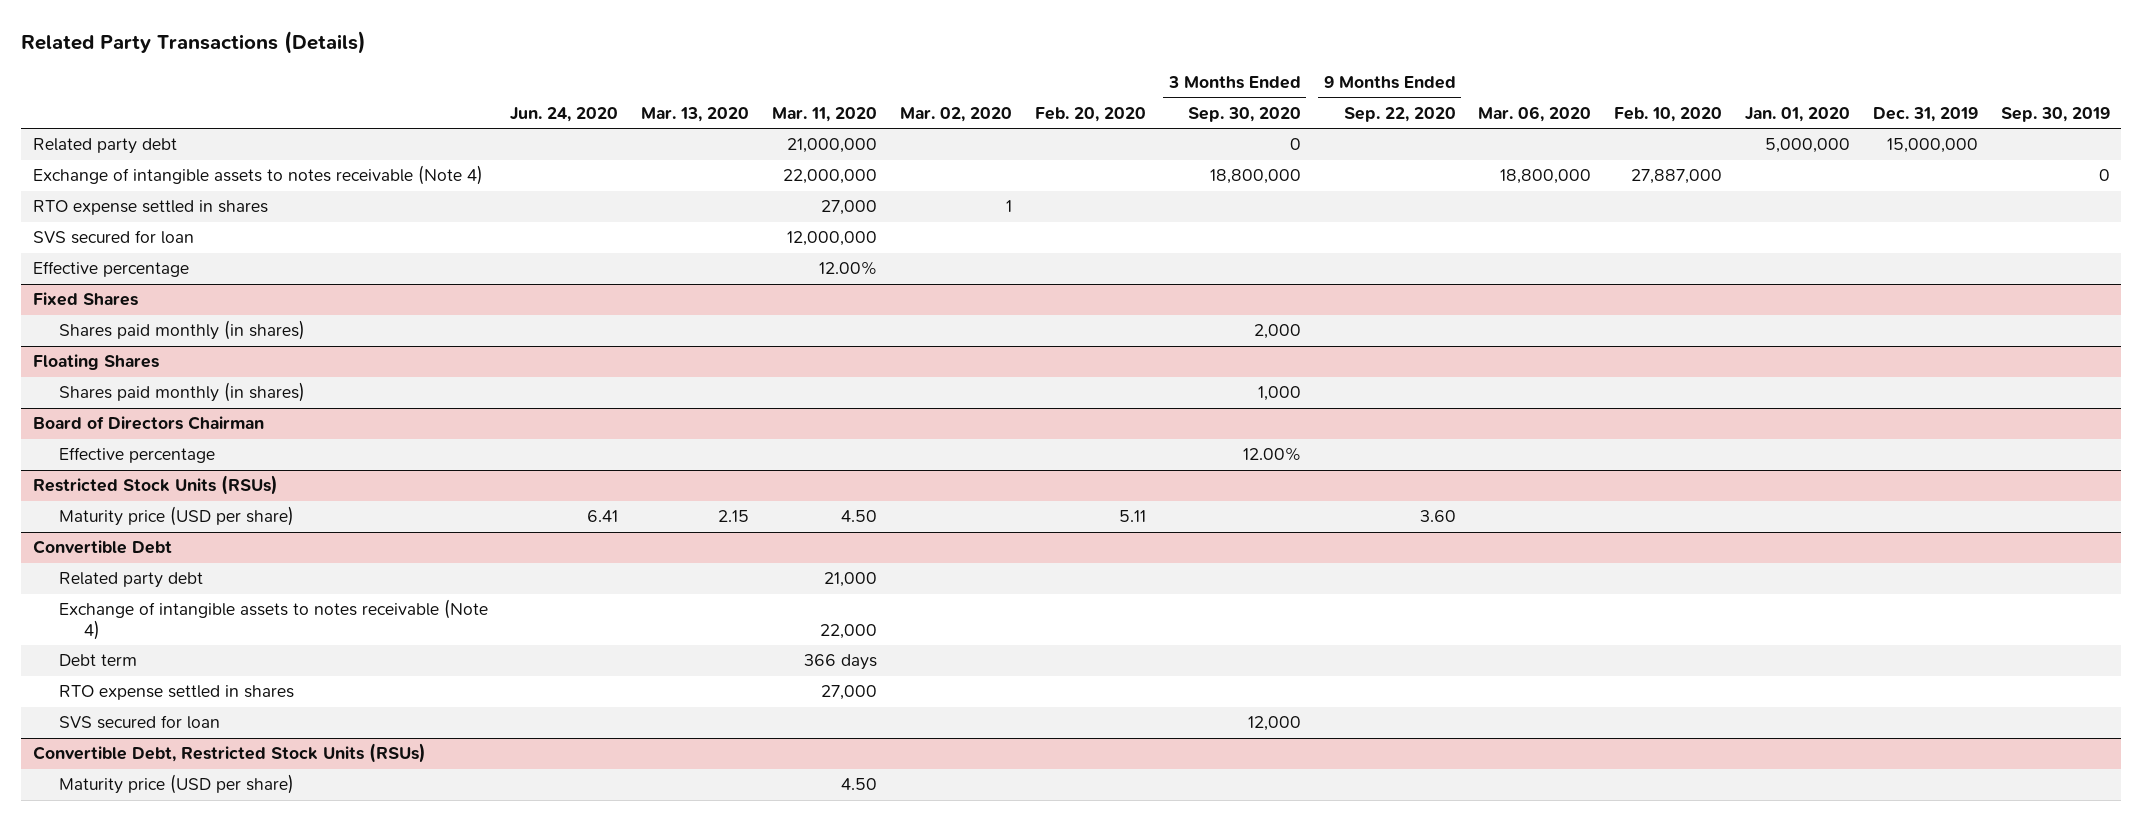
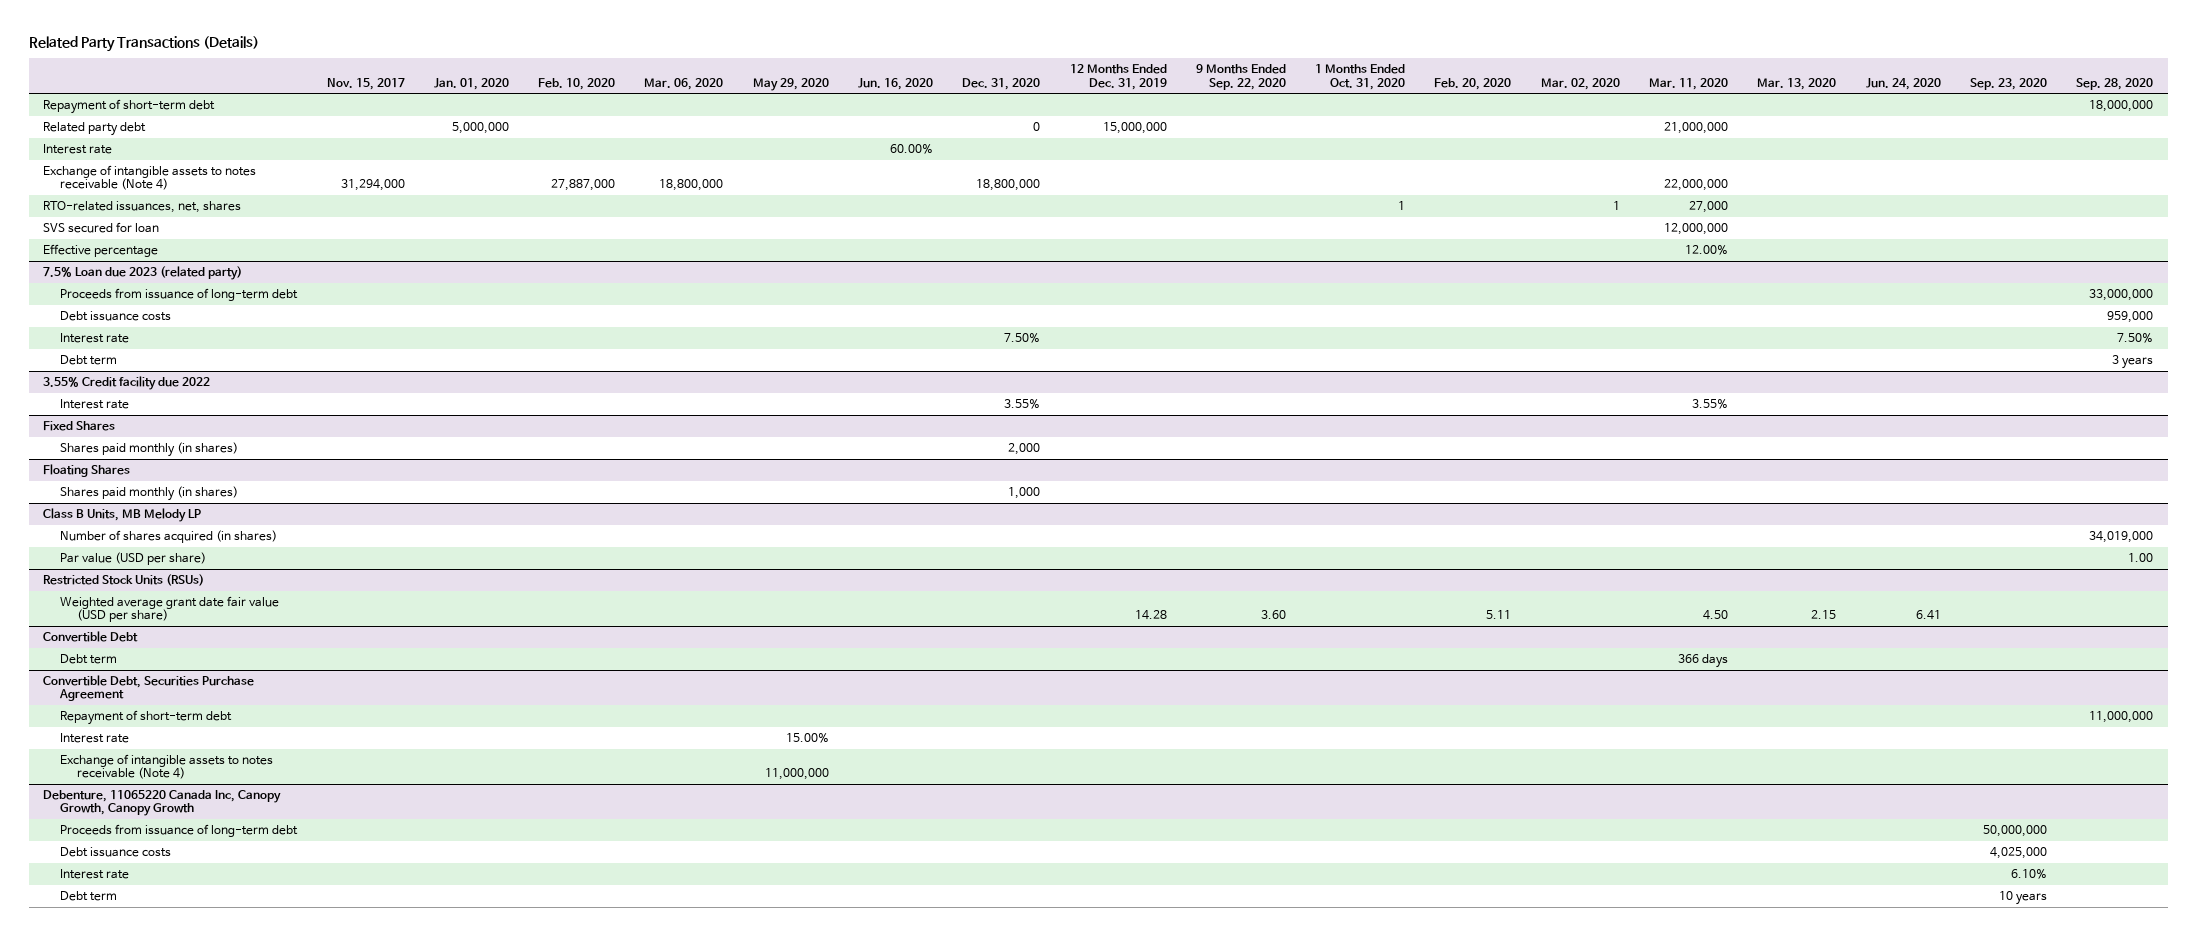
- | Jun. 24, 2020 | Mar. 13, 2020 | Mar. 11, 2020 | Mar. 02, 2020 | Feb. 20, 2020 | 3 Months Ended Sep. 30, 2020 | 9 Months Ended Sep. 22, 2020 | Mar. 06, 2020 | Feb. 10, 2020 | Jan. 01, 2020 | Dec. 31, 2019 | Sep. 30, 2019
+ | Nov. 15, 2017 | Jan. 01, 2020 | Feb. 10, 2020 | Mar. 06, 2020 | May 29, 2020 | Jun. 16, 2020 | Dec. 31, 2020 | 12 Months Ended Dec. 31, 2019 | 9 Months Ended Sep. 22, 2020 | 1 Months Ended Oct. 31, 2020 | Feb. 20, 2020 | Mar. 02, 2020 | Mar. 11, 2020 | Mar. 13, 2020 | Jun. 24, 2020 | Sep. 23, 2020 | Sep. 28, 2020
+ Repayment of short-term debt | | | | | | | | | | | | | | | | | 18,000,000
+ Interest rate | | | | | | 60.00% | | | | | | | | | | |
- RTO expense settled in shares | | | 27,000 | 1 | | | | | | | |
+ RTO-related issuances, net, shares | | | | | | | | | | 1 | | 1 | 27,000 | | | |
+ 7.5% Loan due 2023 (related party)
+ Proceeds from issuance of long-term debt | | | | | | | | | | | | | | | | | 33,000,000
+ Debt issuance costs | | | | | | | | | | | | | | | | | 959,000
+ Interest rate | | | | | | | 7.50% | | | | | | | | | | 7.50%
+ Debt term | | | | | | | | | | | | | | | | | 3 years
+ 3.55% Credit facility due 2022
+ Interest rate | | | | | | | 3.55% | | | | | | 3.55% | | | |
- Board of Directors Chairman
- Effective percentage | | | | | | 12.00% | | | | | |
+ Class B Units, MB Melody LP
+ Number of shares acquired (in shares) | | | | | | | | | | | | | | | | | 34,019,000
+ Par value (USD per share) | | | | | | | | | | | | | | | | | 1.00
@ Restricted Stock Units (RSUs)
- Maturity price (USD per share) | 6.41 | 2.15 | 4.50 | | 5.11 | | 3.60 | | | | |
+ Weighted average grant date fair value (USD per share) | | | | | | | | 14.28 | 3.60 | | 5.11 | | 4.50 | 2.15 | 6.41 | |
@ Convertible Debt
- Related party debt | | | 21,000 | | | | | | | | |
- Exchange of intangible assets to notes receivable (Note 4) | | | 22,000 | | | | | | | | |
- RTO expense settled in shares | | | 27,000 | | | | | | | | |
- SVS secured for loan | | | | | | 12,000 | | | | | |
- Convertible Debt, Restricted Stock Units (RSUs)
- Maturity price (USD per share) | | | 4.50 | | | | | | | | |
+ Convertible Debt, Securities Purchase Agreement
+ Repayment of short-term debt | | | | | | | | | | | | | | | | | 11,000,000
+ Interest rate | | | | | 15.00% | | | | | | | | | | | |
+ Exchange of intangible assets to notes receivable (Note 4) | | | | | 11,000,000 | | | | | | | | | | | |
+ Debenture, 11065220 Canada Inc, Canopy Growth, Canopy Growth
+ Proceeds from issuance of long-term debt | | | | | | | | | | | | | | | | 50,000,000 |
+ Debt issuance costs | | | | | | | | | | | | | | | | 4,025,000 |
+ Interest rate | | | | | | | | | | | | | | | | 6.10% |
+ Debt term | | | | | | | | | | | | | | | | 10 years |

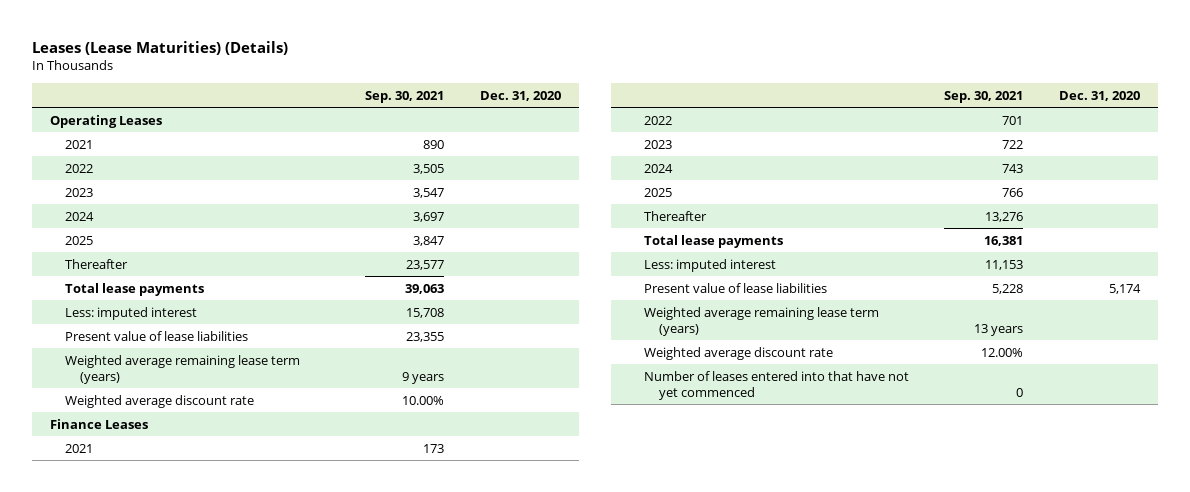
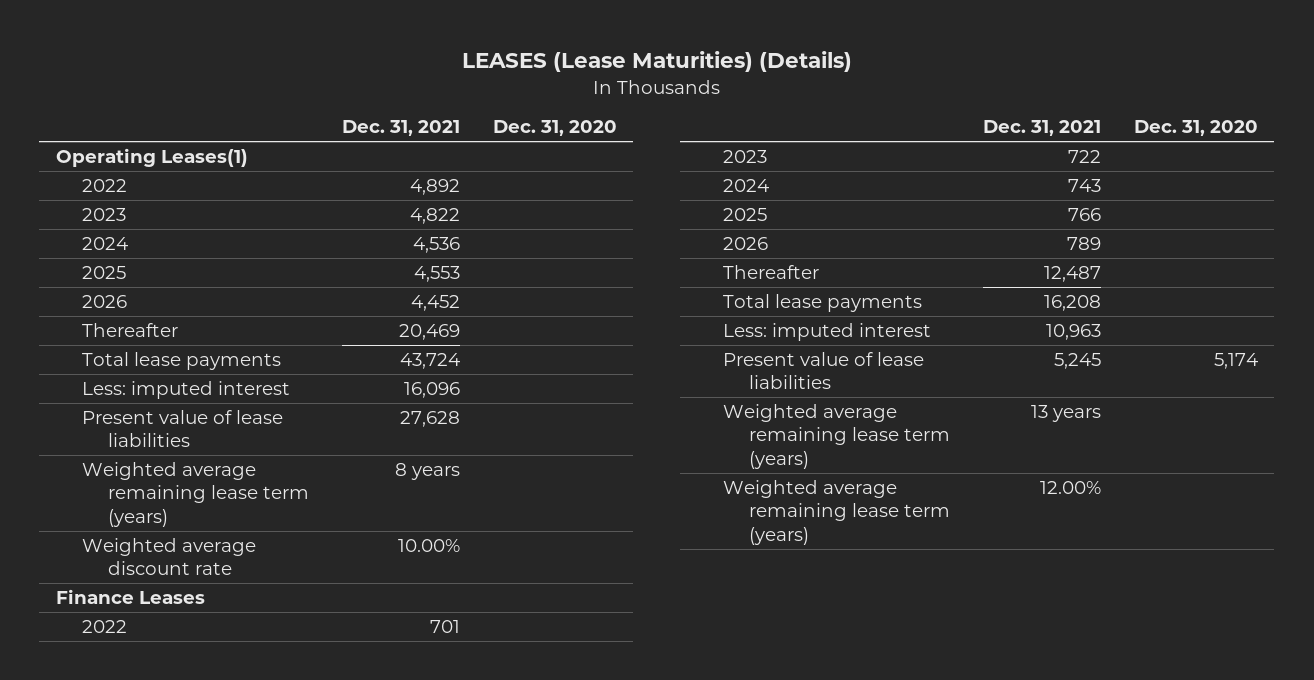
- Leases (Lease Maturities) (Details)
+ LEASES (Lease Maturities) (Details)
- | Sep. 30, 2021 | Dec. 31, 2020
+ | Dec. 31, 2021 | Dec. 31, 2020
- Operating Leases
- 2021 | 890 |
+ Operating Leases(1)
+ 2026 | 4,452 |
- 2021 | 173 |
+ 2026 | 789 |
- Weighted average discount rate | 12.00% |
- Number of leases entered into that have not yet commenced | 0 |
+ Weighted average remaining lease term (years) | 12.00% |

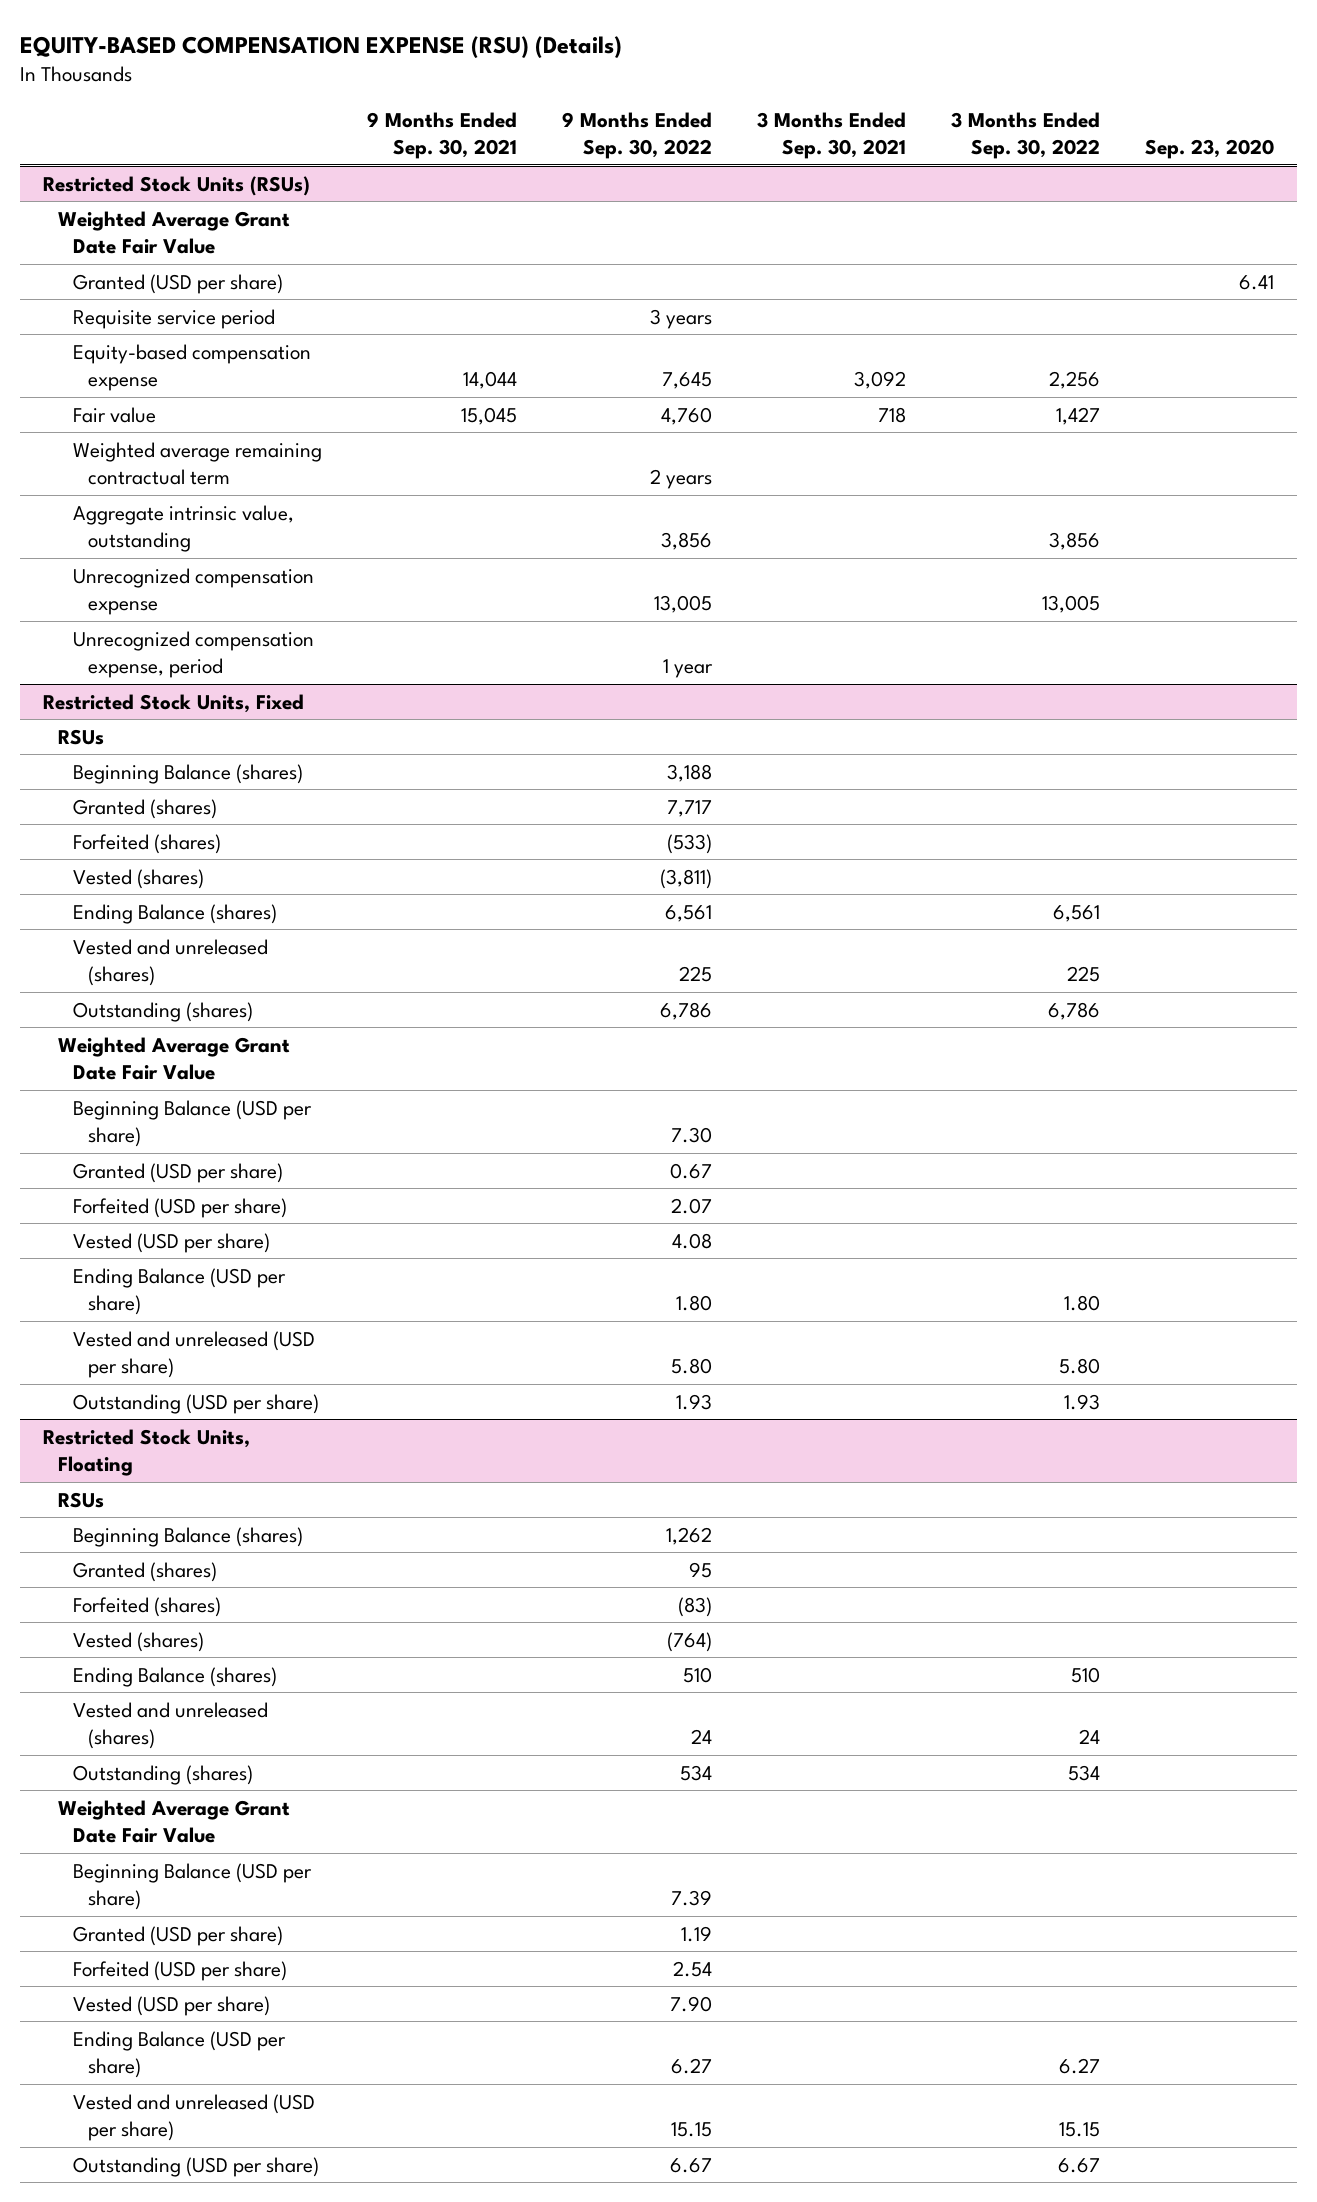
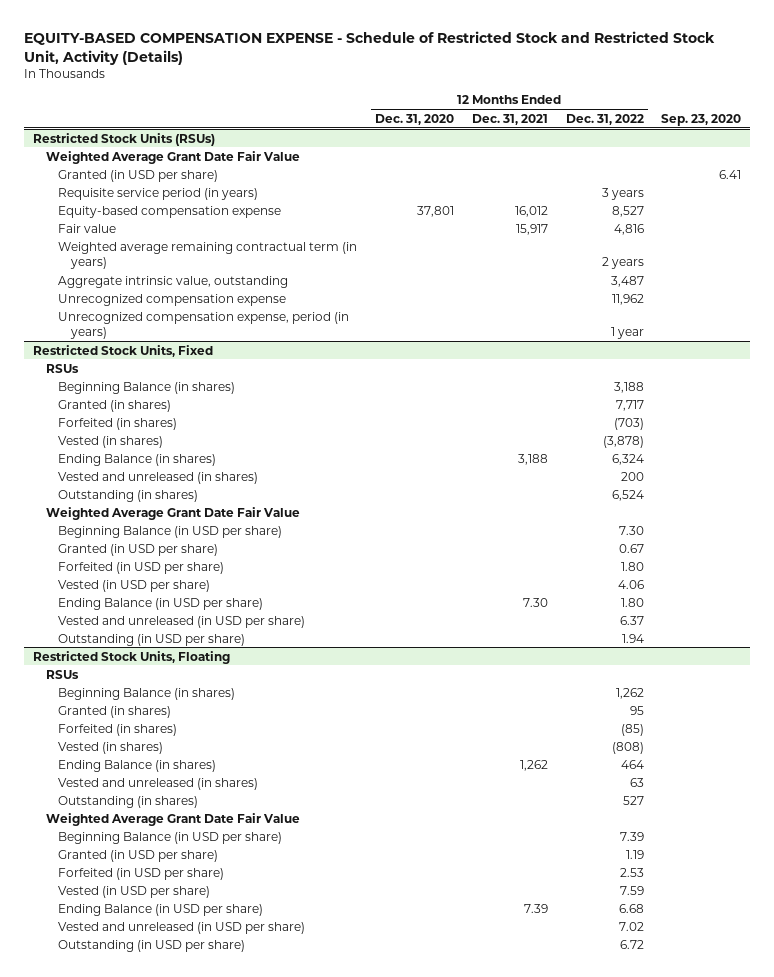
- EQUITY-BASED COMPENSATION EXPENSE (RSU) (Details)
+ EQUITY-BASED COMPENSATION EXPENSE - Schedule of Restricted Stock and Restricted Stock Unit, Activity (Details)
- | 9 Months Ended Sep. 30, 2021 | 9 Months Ended Sep. 30, 2022 | 3 Months Ended Sep. 30, 2021 | 3 Months Ended Sep. 30, 2022 | Sep. 23, 2020
+ | 12 Months Ended Dec. 31, 2020 | 12 Months Ended Dec. 31, 2021 | 12 Months Ended Dec. 31, 2022 | Sep. 23, 2020
@ Restricted Stock Units (RSUs)
- Granted (USD per share) | | | | | 6.41
- Requisite service period | | 3 years | | |
+ Granted (in USD per share) | | | | 6.41
+ Requisite service period (in years) | | | 3 years |
- Weighted average remaining contractual term | | 2 years | | |
+ Weighted average remaining contractual term (in years) | | | 2 years |
- Unrecognized compensation expense, period | | 1 year | | |
+ Unrecognized compensation expense, period (in years) | | | 1 year |
@ Restricted Stock Units, Fixed
- Beginning Balance (shares) | | 3,188 | | |
- Granted (shares) | | 7,717 | | |
- Forfeited (shares) | | (533) | | |
- Vested (shares) | | (3,811) | | |
- Ending Balance (shares) | | 6,561 | | 6,561 |
- Vested and unreleased (shares) | | 225 | | 225 |
- Outstanding (shares) | | 6,786 | | 6,786 |
+ Beginning Balance (in shares) | | | 3,188 |
+ Granted (in shares) | | | 7,717 |
+ Forfeited (in shares) | | | (703) |
+ Vested (in shares) | | | (3,878) |
+ Ending Balance (in shares) | | 3,188 | 6,324 |
+ Vested and unreleased (in shares) | | | 200 |
+ Outstanding (in shares) | | | 6,524 |
- Beginning Balance (USD per share) | | 7.30 | | |
- Granted (USD per share) | | 0.67 | | |
- Forfeited (USD per share) | | 2.07 | | |
- Vested (USD per share) | | 4.08 | | |
- Ending Balance (USD per share) | | 1.80 | | 1.80 |
- Vested and unreleased (USD per share) | | 5.80 | | 5.80 |
- Outstanding (USD per share) | | 1.93 | | 1.93 |
+ Beginning Balance (in USD per share) | | | 7.30 |
+ Granted (in USD per share) | | | 0.67 |
+ Forfeited (in USD per share) | | | 1.80 |
+ Vested (in USD per share) | | | 4.06 |
+ Ending Balance (in USD per share) | | 7.30 | 1.80 |
+ Vested and unreleased (in USD per share) | | | 6.37 |
+ Outstanding (in USD per share) | | | 1.94 |
@ Restricted Stock Units, Floating
- Beginning Balance (shares) | | 1,262 | | |
- Granted (shares) | | 95 | | |
- Forfeited (shares) | | (83) | | |
- Vested (shares) | | (764) | | |
- Ending Balance (shares) | | 510 | | 510 |
- Vested and unreleased (shares) | | 24 | | 24 |
- Outstanding (shares) | | 534 | | 534 |
+ Beginning Balance (in shares) | | | 1,262 |
+ Granted (in shares) | | | 95 |
+ Forfeited (in shares) | | | (85) |
+ Vested (in shares) | | | (808) |
+ Ending Balance (in shares) | | 1,262 | 464 |
+ Vested and unreleased (in shares) | | | 63 |
+ Outstanding (in shares) | | | 527 |
- Beginning Balance (USD per share) | | 7.39 | | |
- Granted (USD per share) | | 1.19 | | |
- Forfeited (USD per share) | | 2.54 | | |
- Vested (USD per share) | | 7.90 | | |
- Ending Balance (USD per share) | | 6.27 | | 6.27 |
- Vested and unreleased (USD per share) | | 15.15 | | 15.15 |
- Outstanding (USD per share) | | 6.67 | | 6.67 |
+ Beginning Balance (in USD per share) | | | 7.39 |
+ Granted (in USD per share) | | | 1.19 |
+ Forfeited (in USD per share) | | | 2.53 |
+ Vested (in USD per share) | | | 7.59 |
+ Ending Balance (in USD per share) | | 7.39 | 6.68 |
+ Vested and unreleased (in USD per share) | | | 7.02 |
+ Outstanding (in USD per share) | | | 6.72 |

